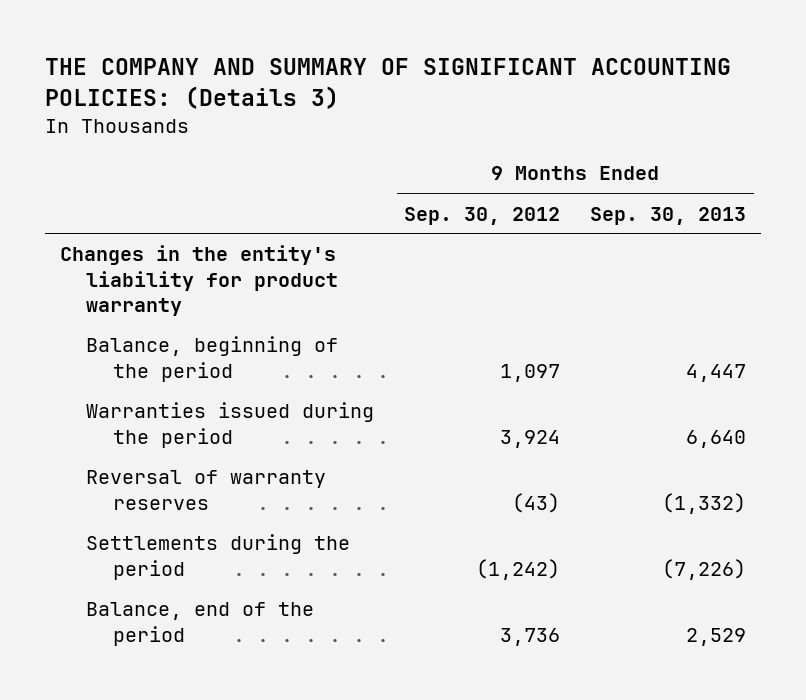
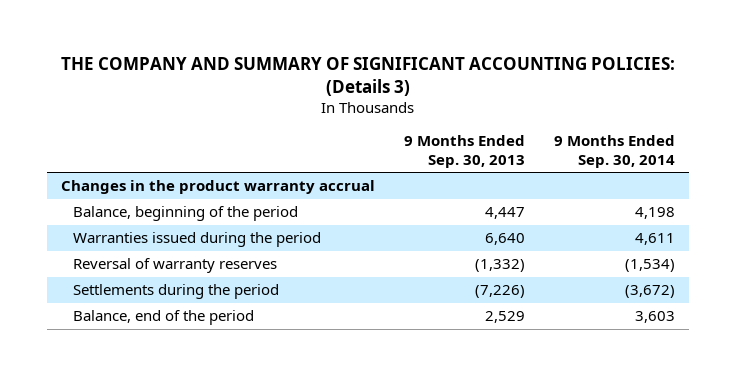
- | 9 Months Ended Sep. 30, 2012 | 9 Months Ended Sep. 30, 2013
+ | 9 Months Ended Sep. 30, 2013 | 9 Months Ended Sep. 30, 2014
- Changes in the entity's liability for product warranty
+ Changes in the product warranty accrual

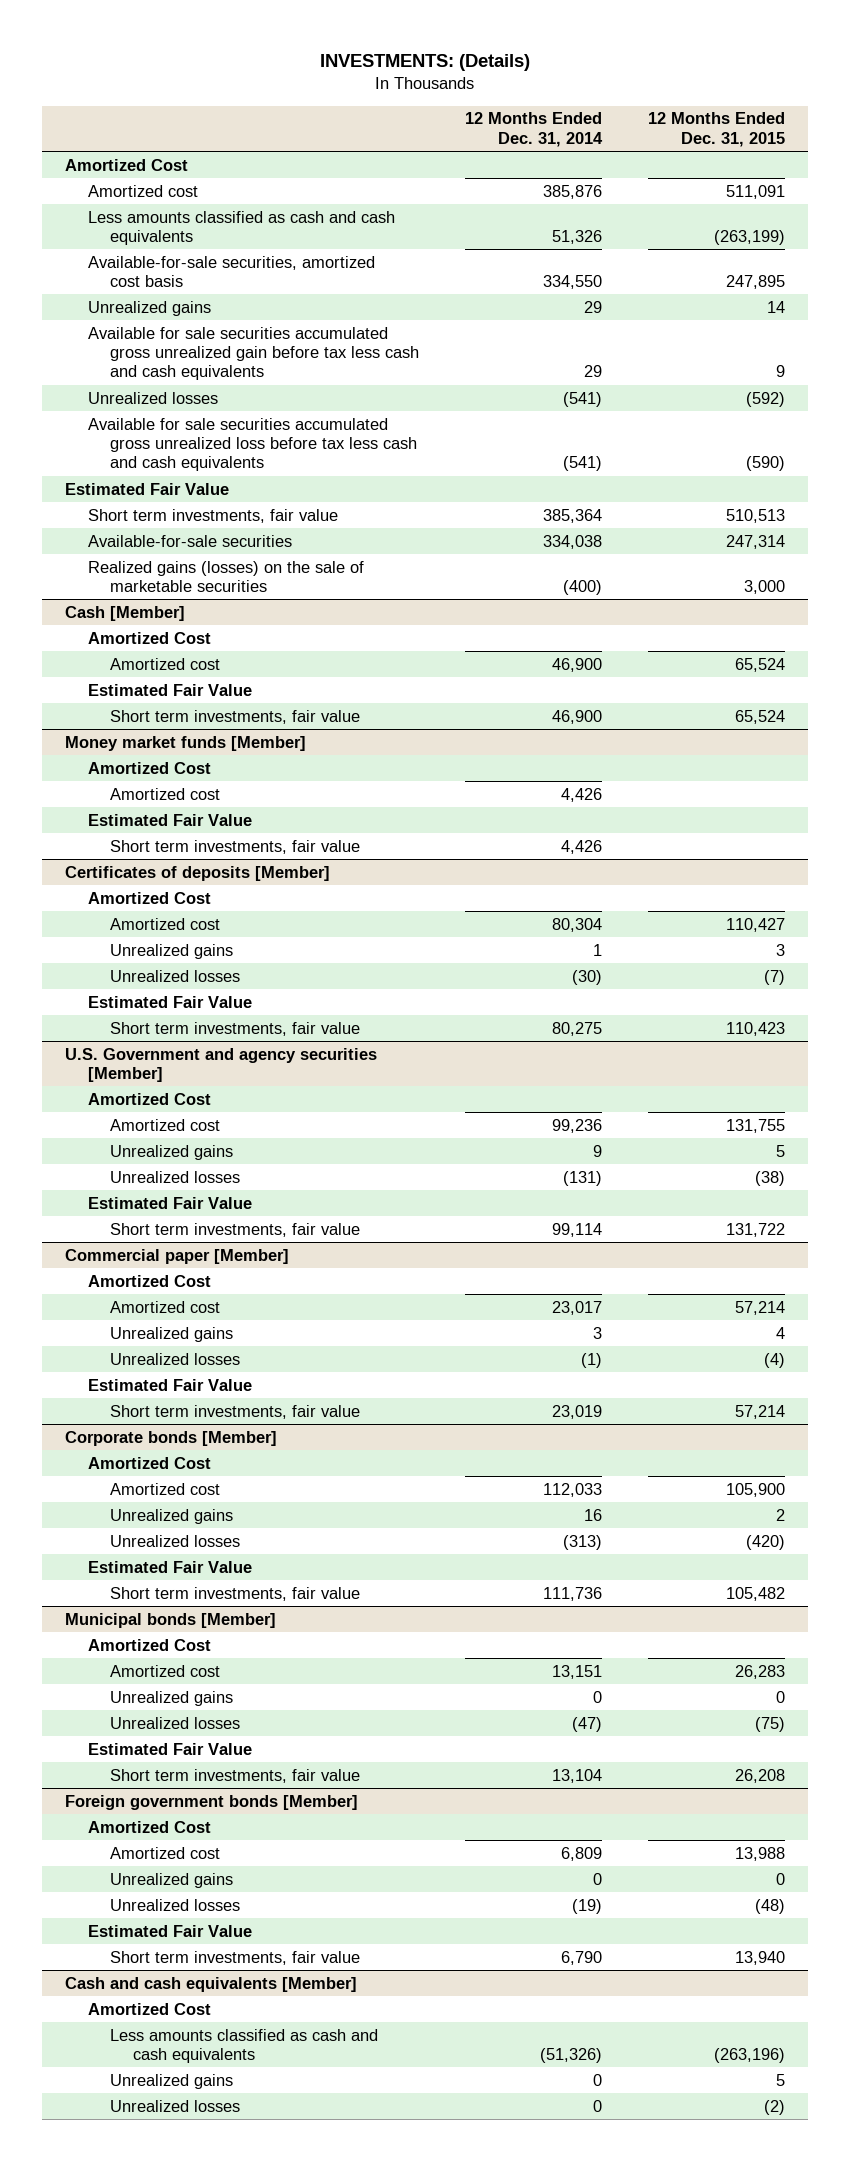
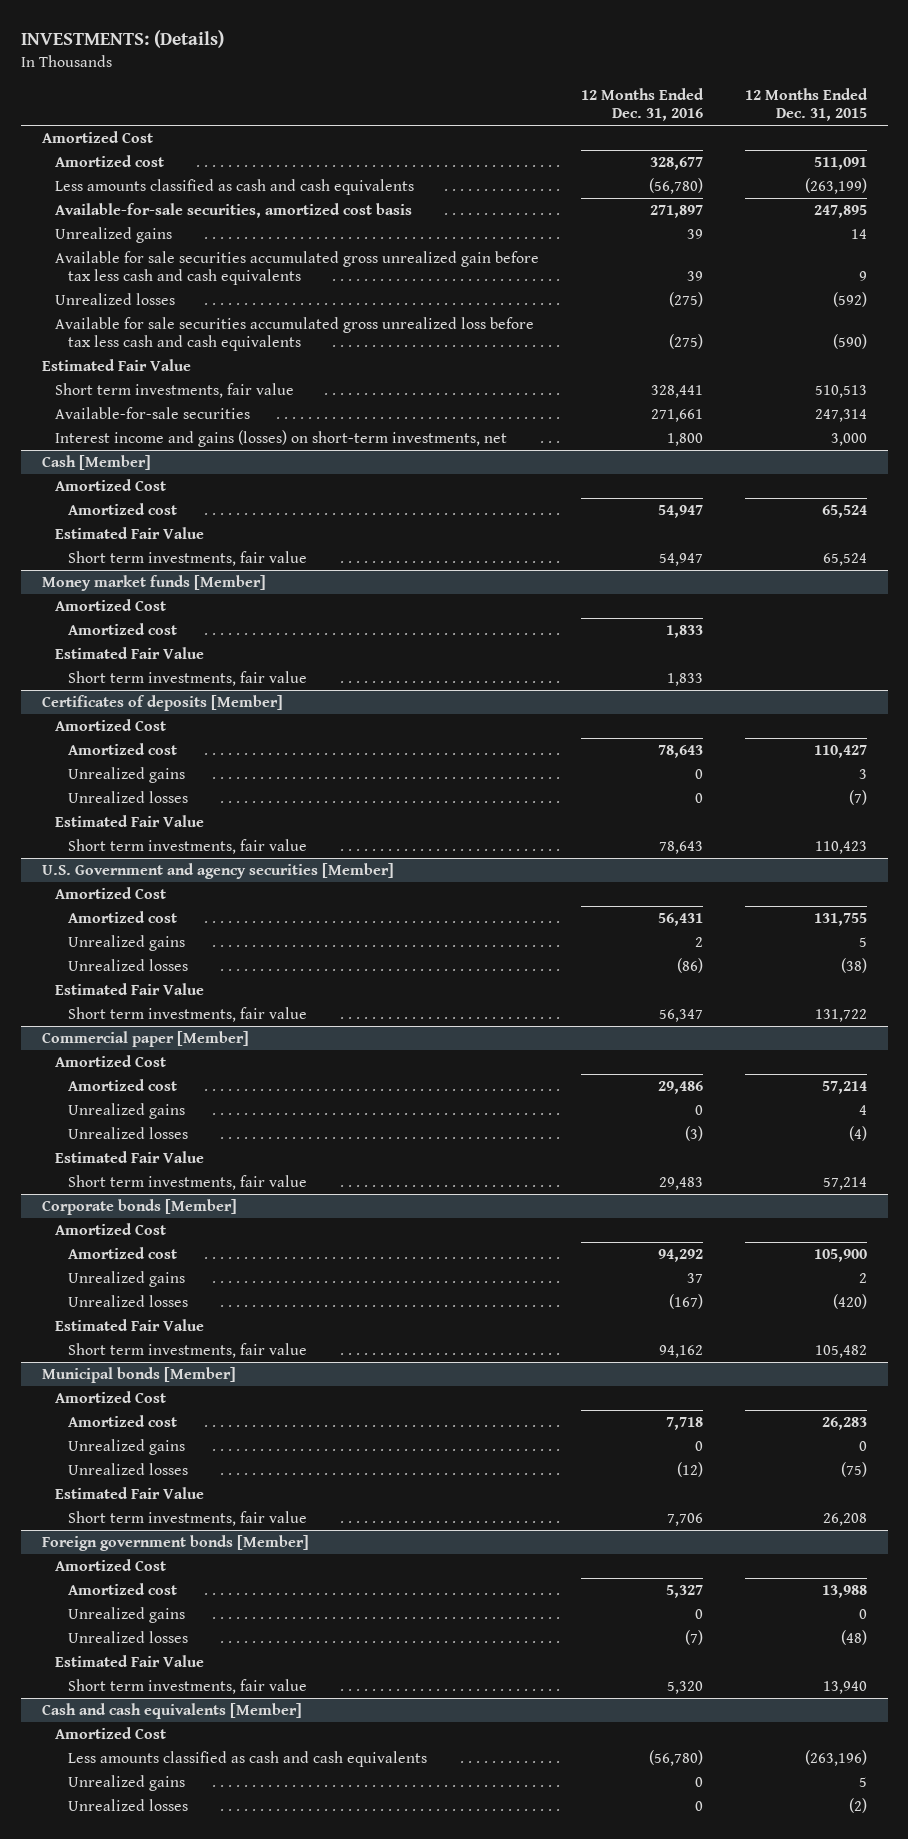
- | 12 Months Ended Dec. 31, 2014 | 12 Months Ended Dec. 31, 2015
+ | 12 Months Ended Dec. 31, 2016 | 12 Months Ended Dec. 31, 2015
- Realized gains (losses) on the sale of marketable securities | (400) | 3,000
+ Interest income and gains (losses) on short-term investments, net | 1,800 | 3,000

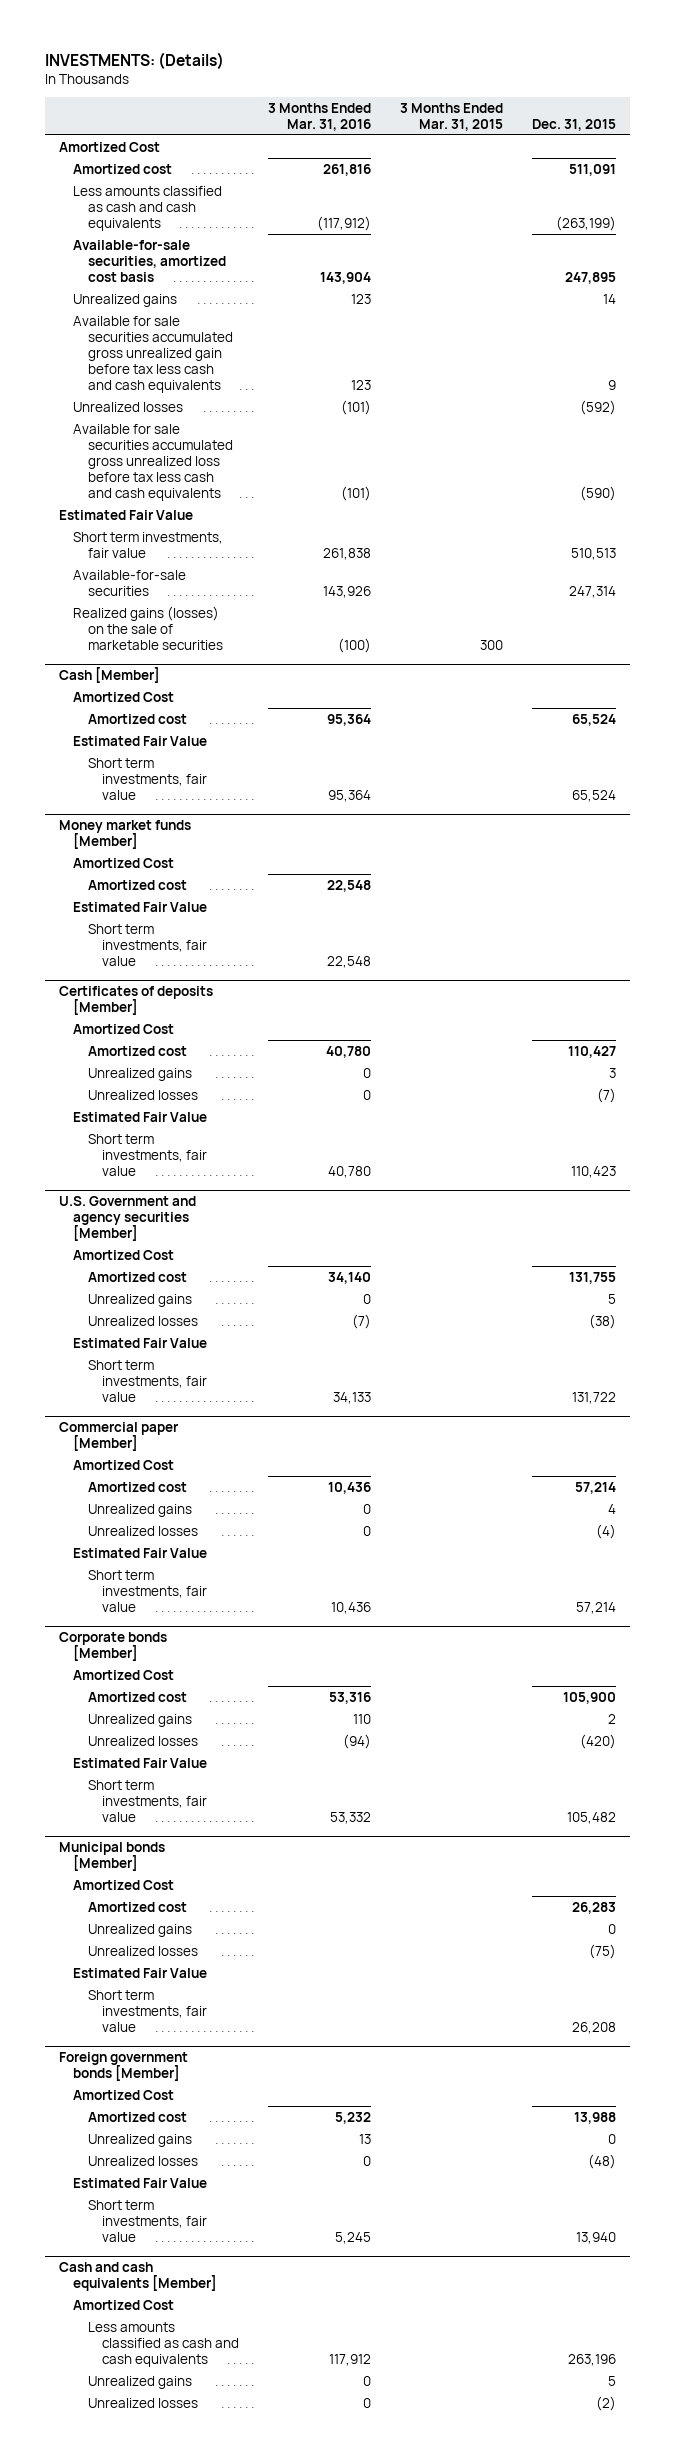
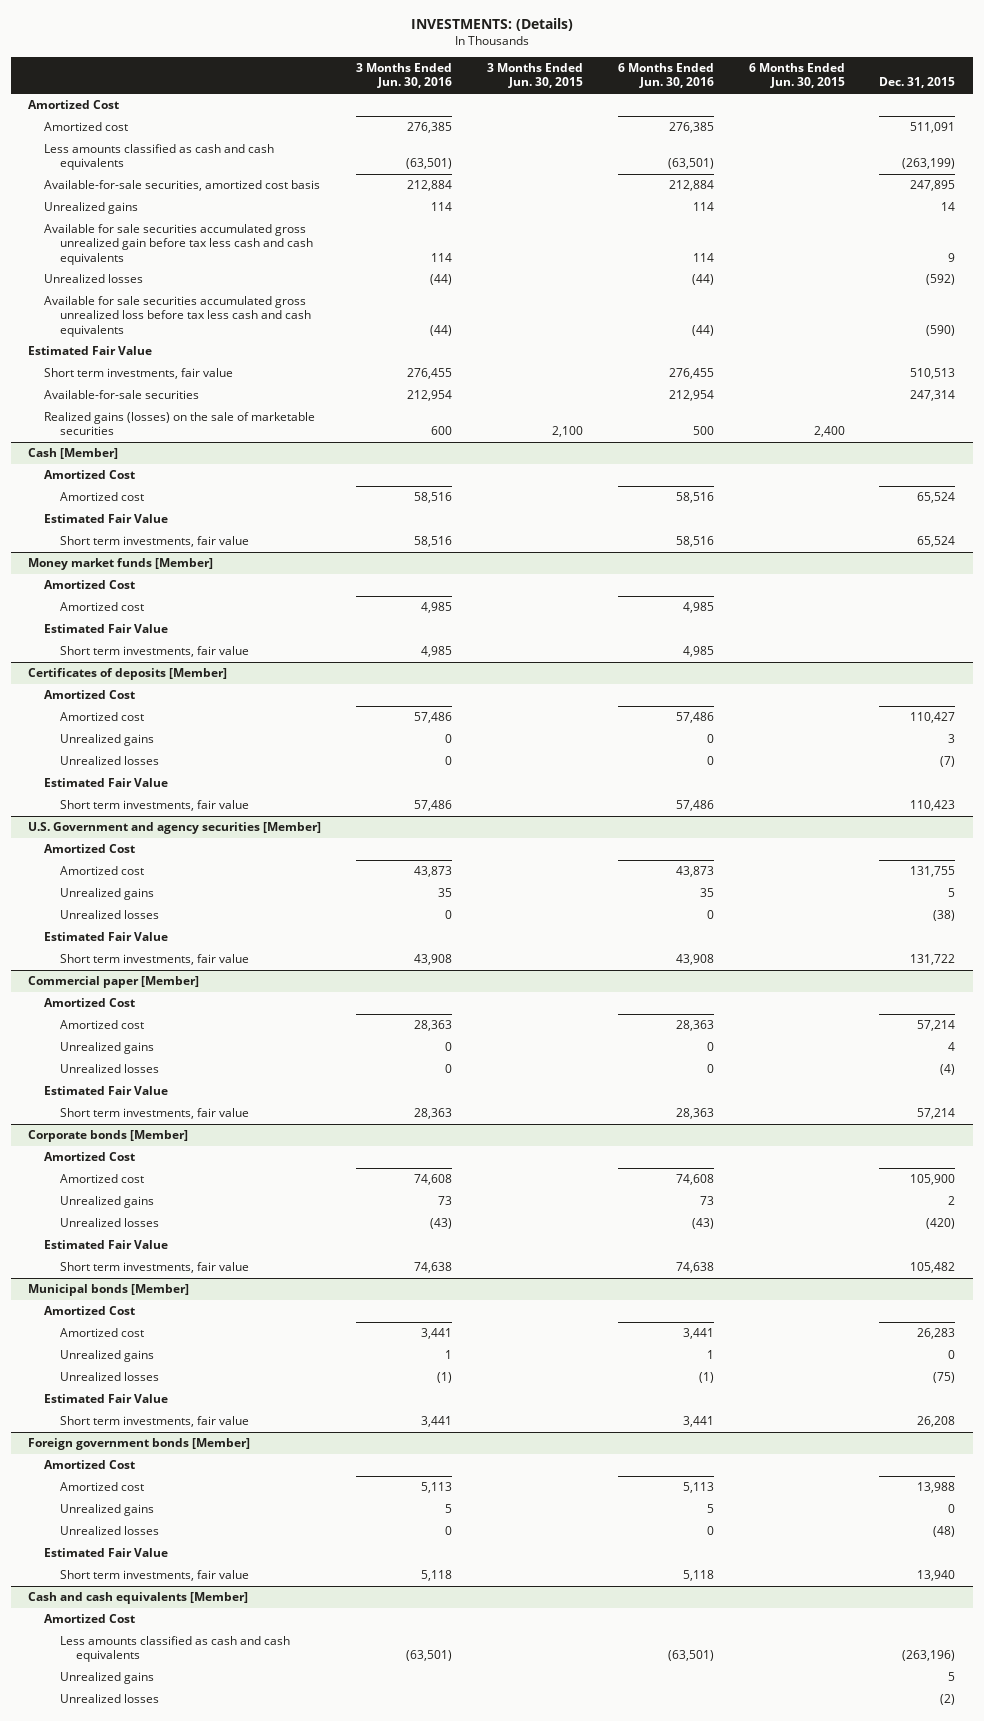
- | 3 Months Ended Mar. 31, 2016 | 3 Months Ended Mar. 31, 2015 | Dec. 31, 2015
+ | 3 Months Ended Jun. 30, 2016 | 3 Months Ended Jun. 30, 2015 | 6 Months Ended Jun. 30, 2016 | 6 Months Ended Jun. 30, 2015 | Dec. 31, 2015
@ Cash and cash equivalents [Member]
- Less amounts classified as cash and cash equivalents | 117,912 | | 263,196
+ Less amounts classified as cash and cash equivalents | (63,501) | | (63,501) | | (263,196)

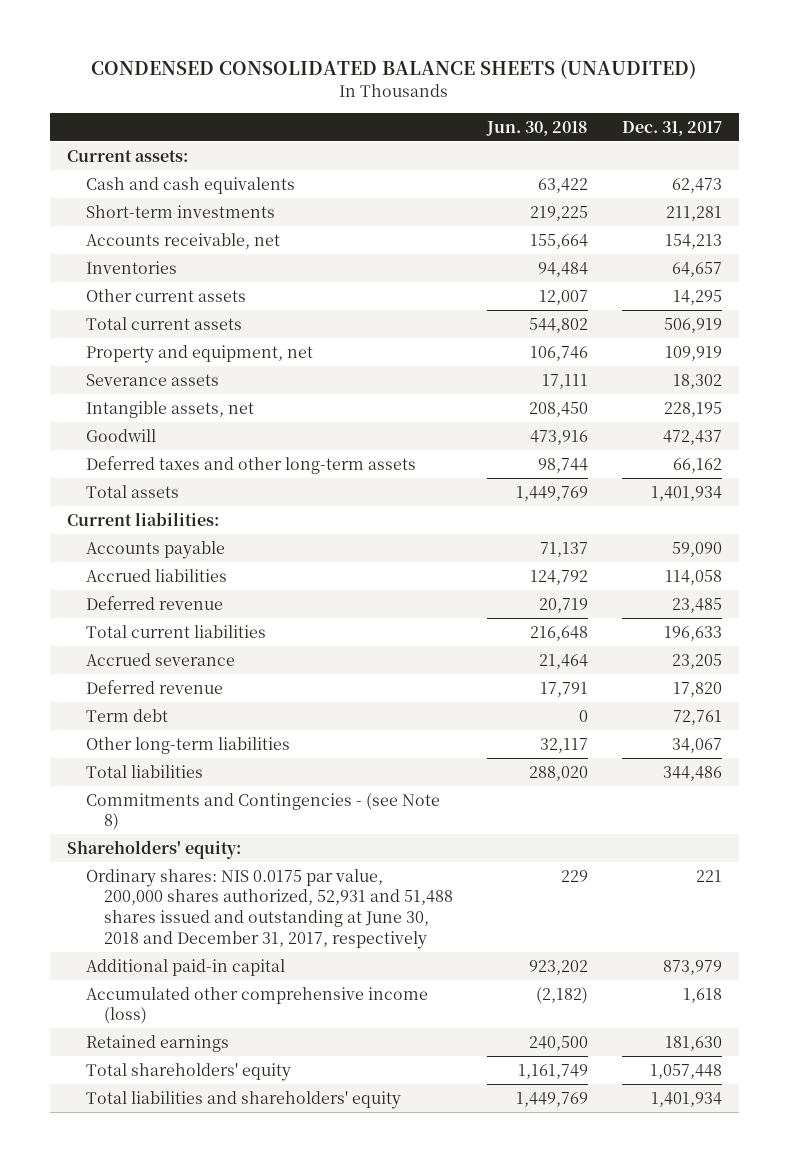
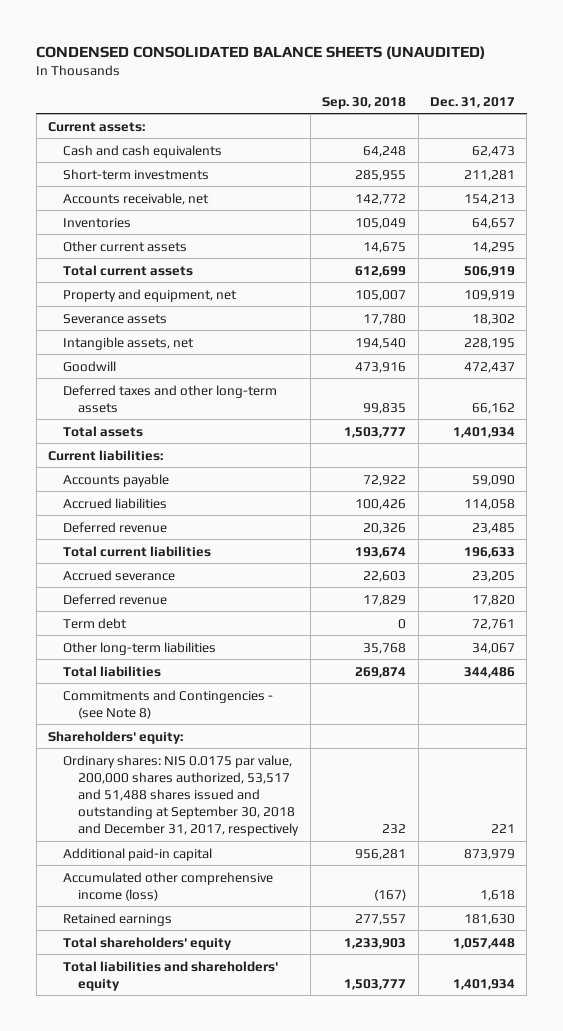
- | Jun. 30, 2018 | Dec. 31, 2017
+ | Sep. 30, 2018 | Dec. 31, 2017
- Ordinary shares: NIS 0.0175 par value, 200,000 shares authorized, 52,931 and 51,488 shares issued and outstanding at June 30, 2018 and December 31, 2017, respectively | 229 | 221
+ Ordinary shares: NIS 0.0175 par value, 200,000 shares authorized, 53,517 and 51,488 shares issued and outstanding at September 30, 2018 and December 31, 2017, respectively | 232 | 221

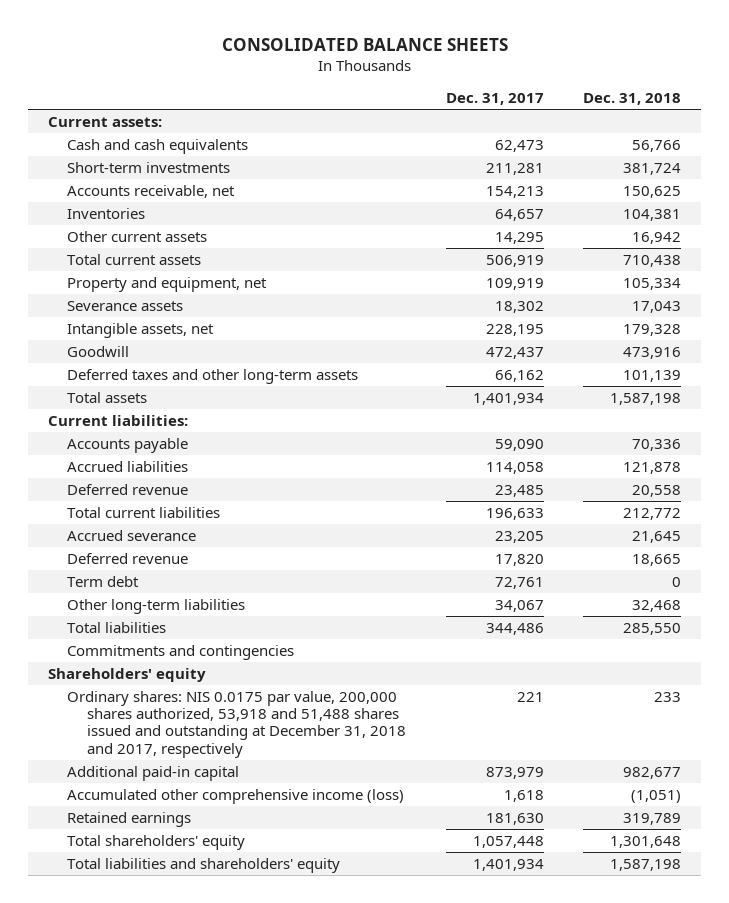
- CONDENSED CONSOLIDATED BALANCE SHEETS (UNAUDITED)
+ CONSOLIDATED BALANCE SHEETS
- | Sep. 30, 2018 | Dec. 31, 2017
+ | Dec. 31, 2017 | Dec. 31, 2018
- Commitments and Contingencies - (see Note 8)
- Shareholders' equity:
- Ordinary shares: NIS 0.0175 par value, 200,000 shares authorized, 53,517 and 51,488 shares issued and outstanding at September 30, 2018 and December 31, 2017, respectively | 232 | 221
+ Commitments and contingencies
+ Shareholders' equity
+ Ordinary shares: NIS 0.0175 par value, 200,000 shares authorized, 53,918 and 51,488 shares issued and outstanding at December 31, 2018 and 2017, respectively | 221 | 233

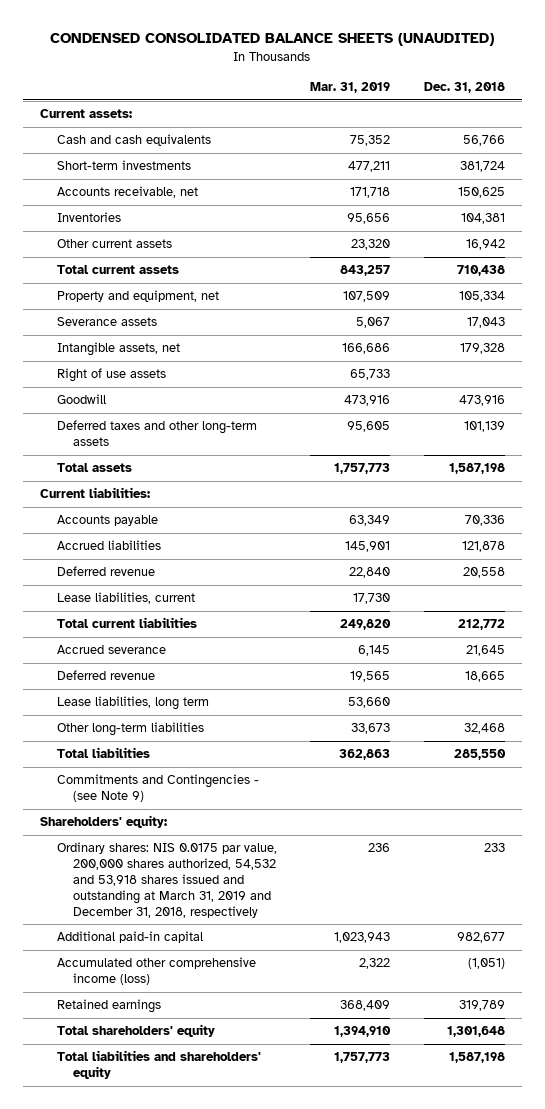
- CONSOLIDATED BALANCE SHEETS
+ CONDENSED CONSOLIDATED BALANCE SHEETS (UNAUDITED)
- | Dec. 31, 2017 | Dec. 31, 2018
+ | Mar. 31, 2019 | Dec. 31, 2018
+ Right of use assets | 65,733 |
+ Lease liabilities, current | 17,730 |
- Term debt | 72,761 | 0
+ Lease liabilities, long term | 53,660 |
- Commitments and contingencies
- Shareholders' equity
- Ordinary shares: NIS 0.0175 par value, 200,000 shares authorized, 53,918 and 51,488 shares issued and outstanding at December 31, 2018 and 2017, respectively | 221 | 233
+ Commitments and Contingencies - (see Note 9)
+ Shareholders' equity:
+ Ordinary shares: NIS 0.0175 par value, 200,000 shares authorized, 54,532 and 53,918 shares issued and outstanding at March 31, 2019 and December 31, 2018, respectively | 236 | 233

